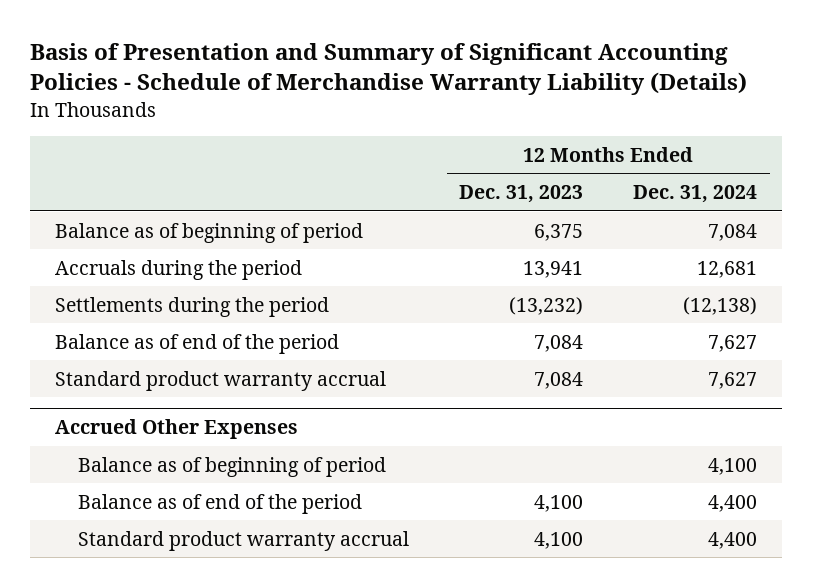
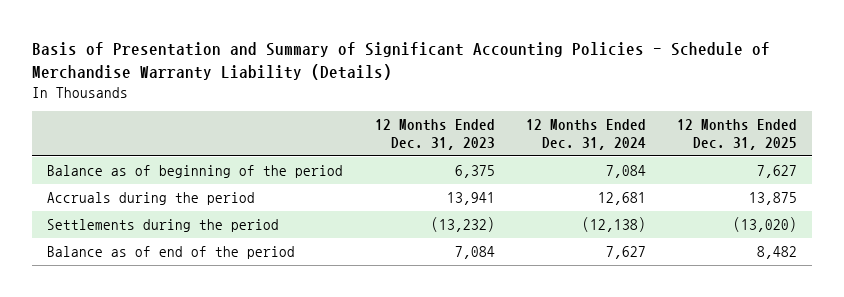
- | 12 Months Ended Dec. 31, 2023 | 12 Months Ended Dec. 31, 2024
+ | 12 Months Ended Dec. 31, 2023 | 12 Months Ended Dec. 31, 2024 | 12 Months Ended Dec. 31, 2025
- Balance as of beginning of period | 6,375 | 7,084
+ Balance as of beginning of the period | 6,375 | 7,084 | 7,627
- Standard product warranty accrual | 7,084 | 7,627
- Accrued Other Expenses
- Balance as of beginning of period | | 4,100
- Balance as of end of the period | 4,100 | 4,400
- Standard product warranty accrual | 4,100 | 4,400

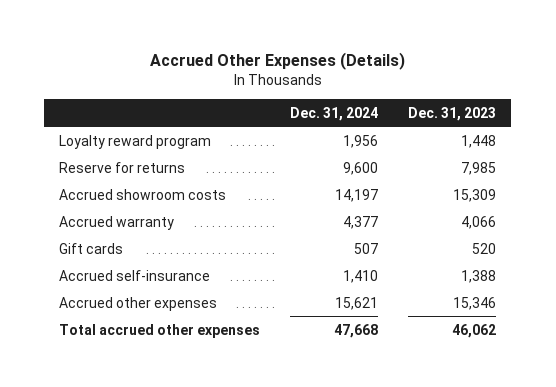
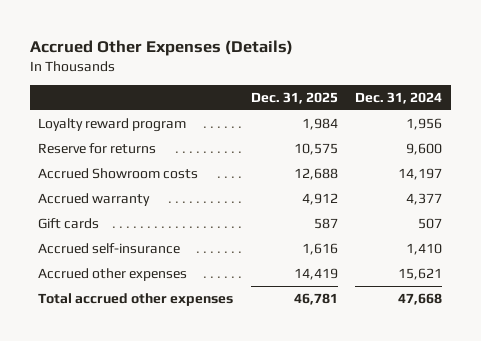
- | Dec. 31, 2024 | Dec. 31, 2023
+ | Dec. 31, 2025 | Dec. 31, 2024
- Accrued showroom costs | 14,197 | 15,309
+ Accrued Showroom costs | 12,688 | 14,197

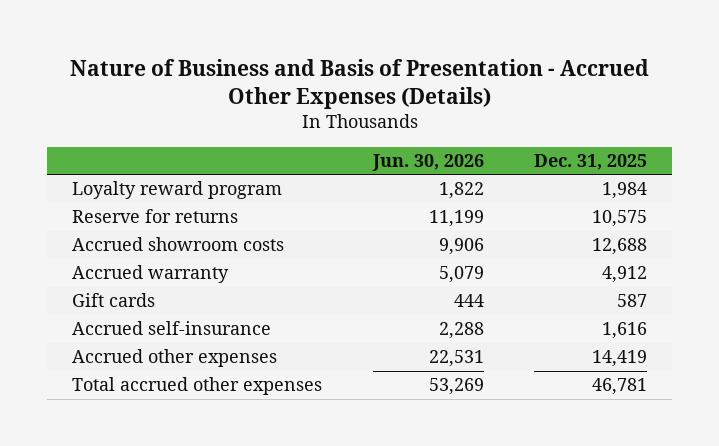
- Accrued Other Expenses (Details)
+ Nature of Business and Basis of Presentation - Accrued Other Expenses (Details)
- | Dec. 31, 2025 | Dec. 31, 2024
+ | Jun. 30, 2026 | Dec. 31, 2025
- Accrued Showroom costs | 12,688 | 14,197
+ Accrued showroom costs | 9,906 | 12,688

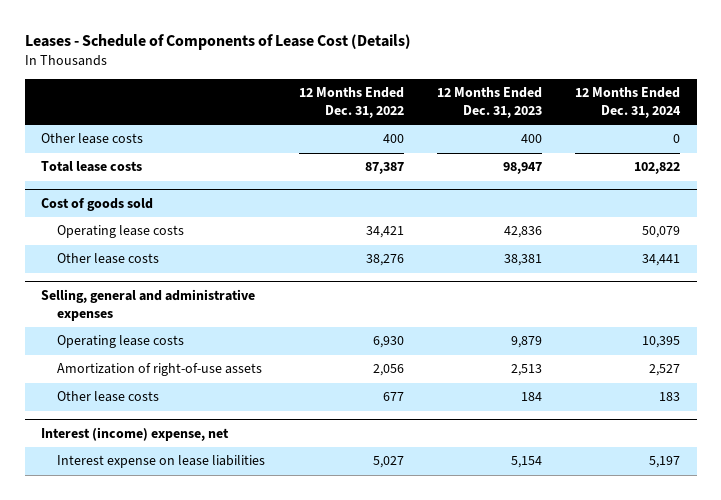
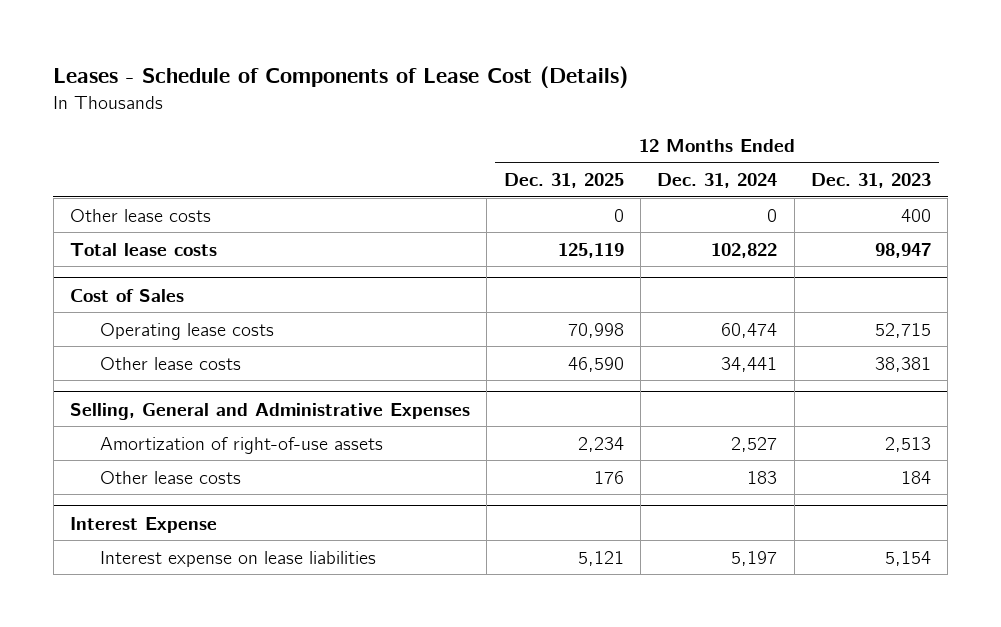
- | 12 Months Ended Dec. 31, 2022 | 12 Months Ended Dec. 31, 2023 | 12 Months Ended Dec. 31, 2024
+ | 12 Months Ended Dec. 31, 2025 | 12 Months Ended Dec. 31, 2024 | 12 Months Ended Dec. 31, 2023
- Cost of goods sold
- Operating lease costs | 34,421 | 42,836 | 50,079
+ Cost of Sales
+ Operating lease costs | 70,998 | 60,474 | 52,715
- Selling, general and administrative expenses
- Operating lease costs | 6,930 | 9,879 | 10,395
+ Selling, General and Administrative Expenses
- Interest (income) expense, net
+ Interest Expense

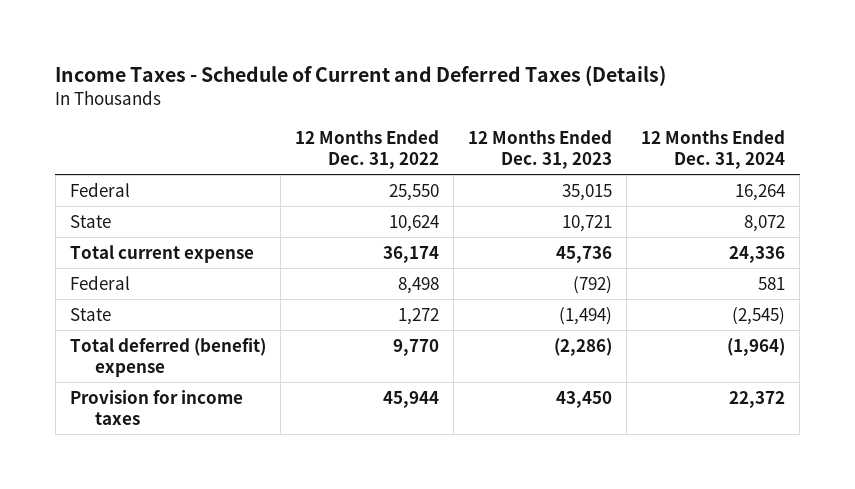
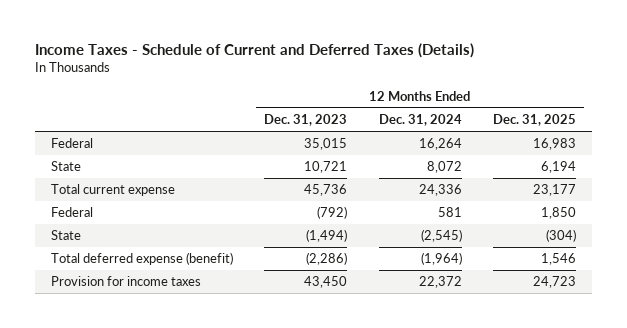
- | 12 Months Ended Dec. 31, 2022 | 12 Months Ended Dec. 31, 2023 | 12 Months Ended Dec. 31, 2024
+ | 12 Months Ended Dec. 31, 2023 | 12 Months Ended Dec. 31, 2024 | 12 Months Ended Dec. 31, 2025
- Total deferred (benefit) expense | 9,770 | (2,286) | (1,964)
+ Total deferred expense (benefit) | (2,286) | (1,964) | 1,546

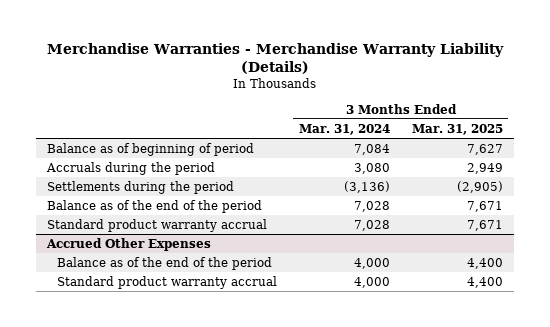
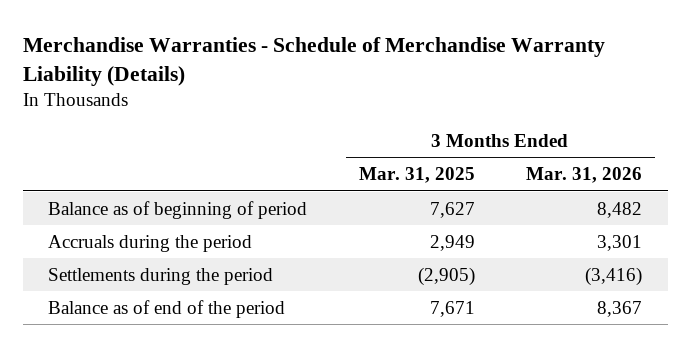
- Merchandise Warranties - Merchandise Warranty Liability (Details)
+ Merchandise Warranties - Schedule of Merchandise Warranty Liability (Details)
- | 3 Months Ended Mar. 31, 2024 | 3 Months Ended Mar. 31, 2025
+ | 3 Months Ended Mar. 31, 2025 | 3 Months Ended Mar. 31, 2026
- Balance as of the end of the period | 7,028 | 7,671
- Standard product warranty accrual | 7,028 | 7,671
- Accrued Other Expenses
- Balance as of the end of the period | 4,000 | 4,400
- Standard product warranty accrual | 4,000 | 4,400
+ Balance as of end of the period | 7,671 | 8,367

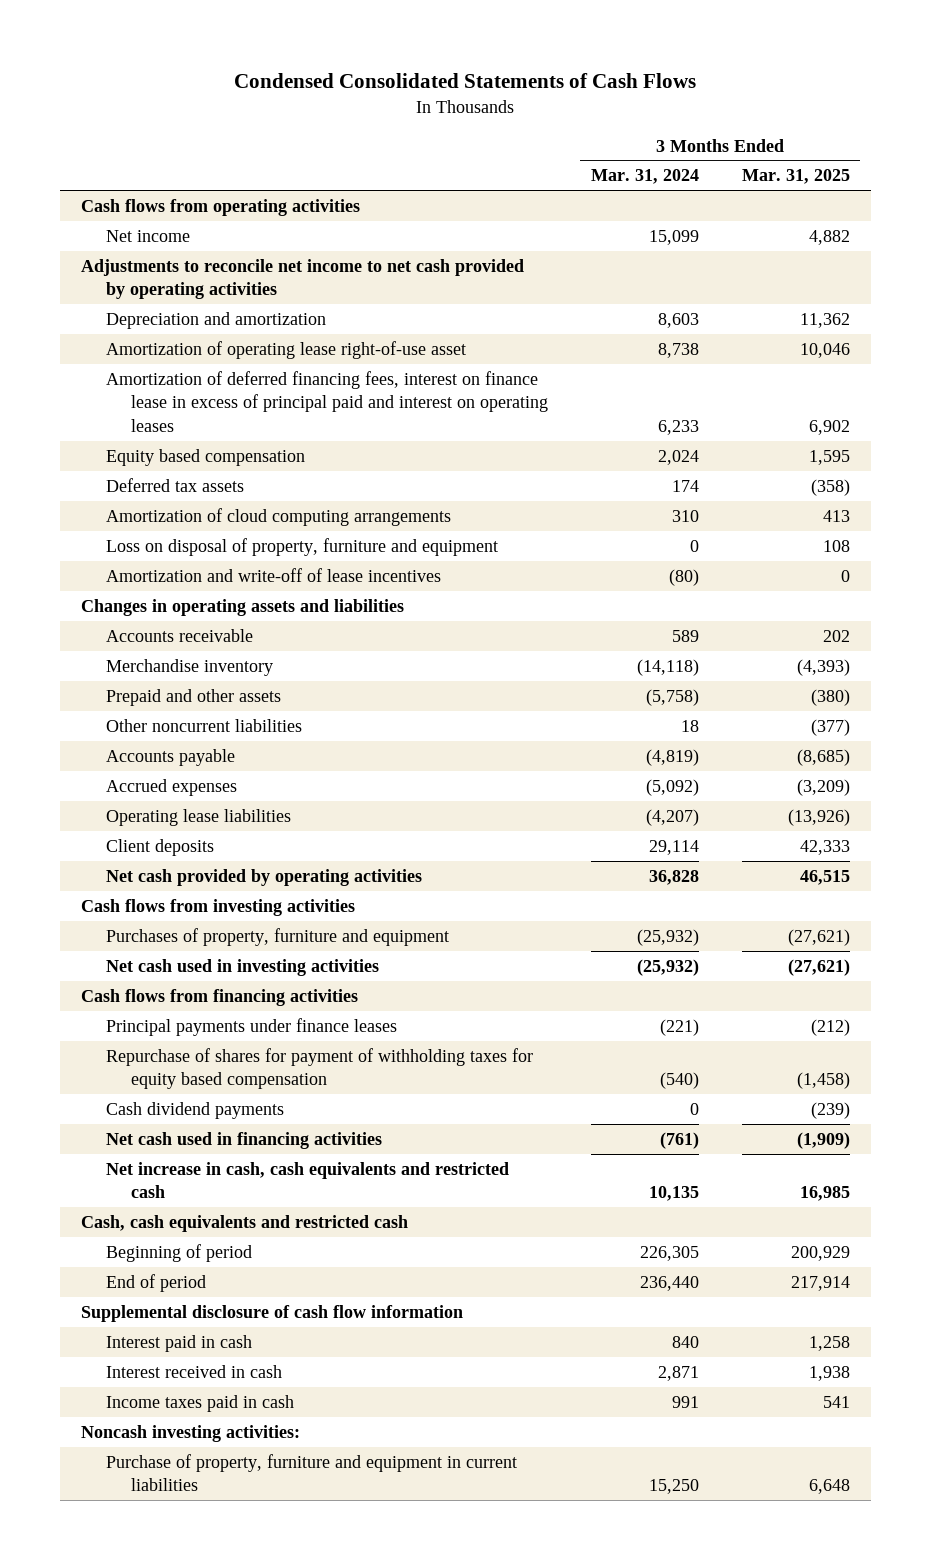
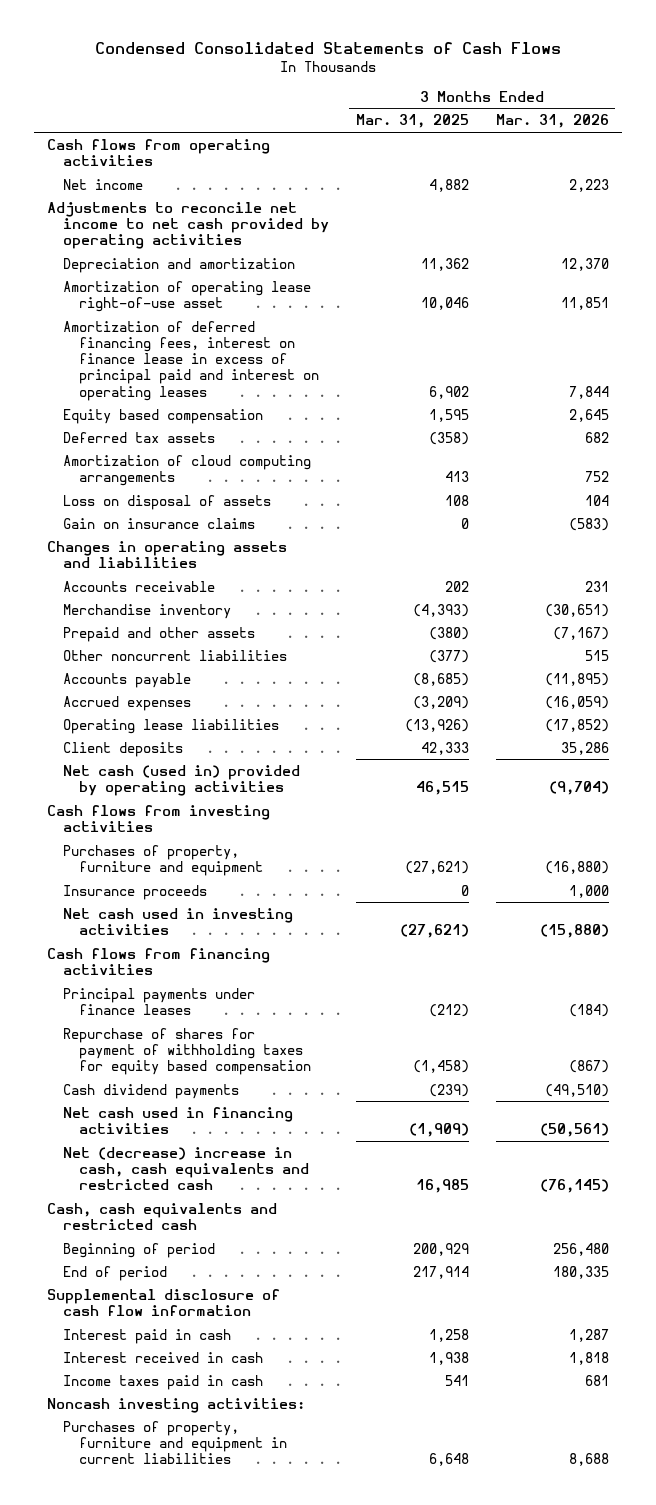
- | 3 Months Ended Mar. 31, 2024 | 3 Months Ended Mar. 31, 2025
+ | 3 Months Ended Mar. 31, 2025 | 3 Months Ended Mar. 31, 2026
- Loss on disposal of property, furniture and equipment | 0 | 108
- Amortization and write-off of lease incentives | (80) | 0
+ Loss on disposal of assets | 108 | 104
+ Gain on insurance claims | 0 | (583)
- Net cash provided by operating activities | 36,828 | 46,515
+ Net cash (used in) provided by operating activities | 46,515 | (9,704)
+ Insurance proceeds | 0 | 1,000
- Net increase in cash, cash equivalents and restricted cash | 10,135 | 16,985
+ Net (decrease) increase in cash, cash equivalents and restricted cash | 16,985 | (76,145)
- Purchase of property, furniture and equipment in current liabilities | 15,250 | 6,648
+ Purchases of property, furniture and equipment in current liabilities | 6,648 | 8,688

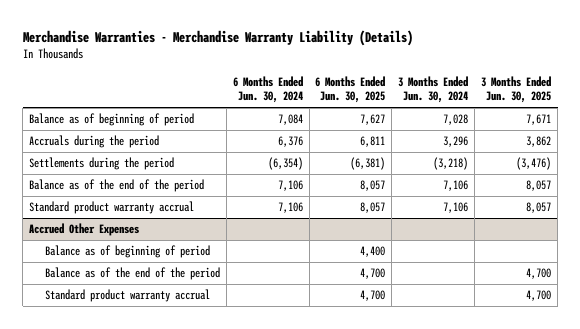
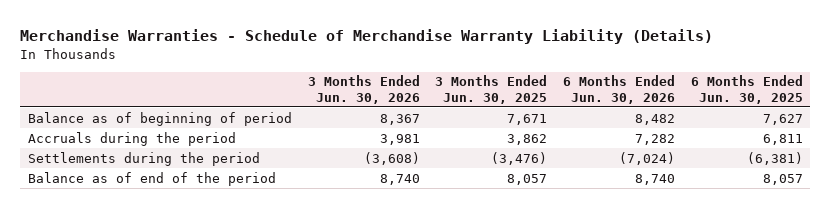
- Merchandise Warranties - Merchandise Warranty Liability (Details)
+ Merchandise Warranties - Schedule of Merchandise Warranty Liability (Details)
- | 6 Months Ended Jun. 30, 2024 | 6 Months Ended Jun. 30, 2025 | 3 Months Ended Jun. 30, 2024 | 3 Months Ended Jun. 30, 2025
+ | 3 Months Ended Jun. 30, 2026 | 3 Months Ended Jun. 30, 2025 | 6 Months Ended Jun. 30, 2026 | 6 Months Ended Jun. 30, 2025
- Balance as of the end of the period | 7,106 | 8,057 | 7,106 | 8,057
- Standard product warranty accrual | 7,106 | 8,057 | 7,106 | 8,057
- Accrued Other Expenses
- Balance as of beginning of period | | 4,400 | |
- Balance as of the end of the period | | 4,700 | | 4,700
- Standard product warranty accrual | | 4,700 | | 4,700
+ Balance as of end of the period | 8,740 | 8,057 | 8,740 | 8,057

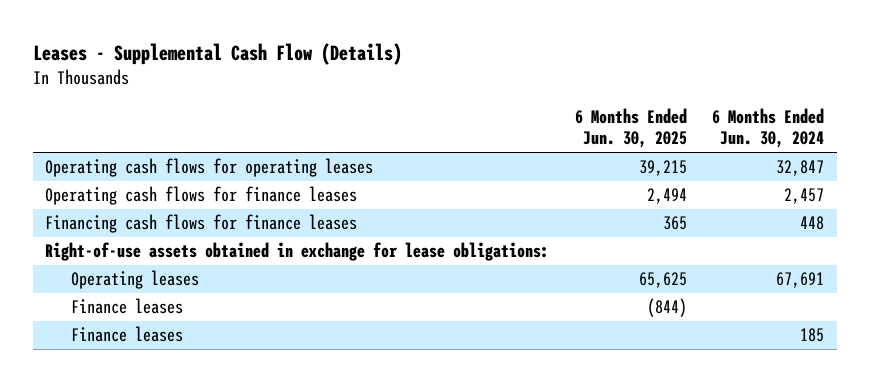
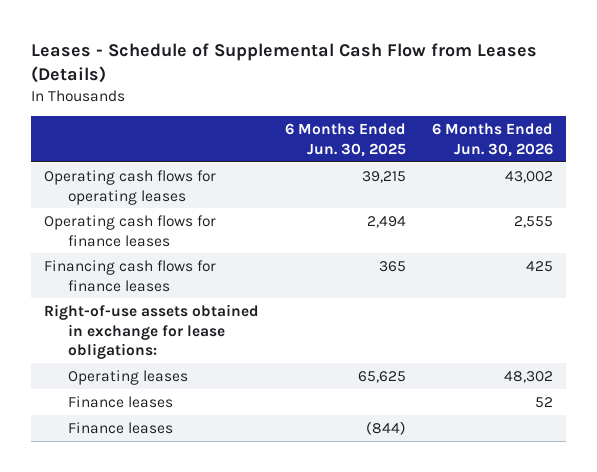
- Leases - Supplemental Cash Flow (Details)
+ Leases - Schedule of Supplemental Cash Flow from Leases (Details)
- | 6 Months Ended Jun. 30, 2025 | 6 Months Ended Jun. 30, 2024
+ | 6 Months Ended Jun. 30, 2025 | 6 Months Ended Jun. 30, 2026
moved down: Finance leases | (844) |

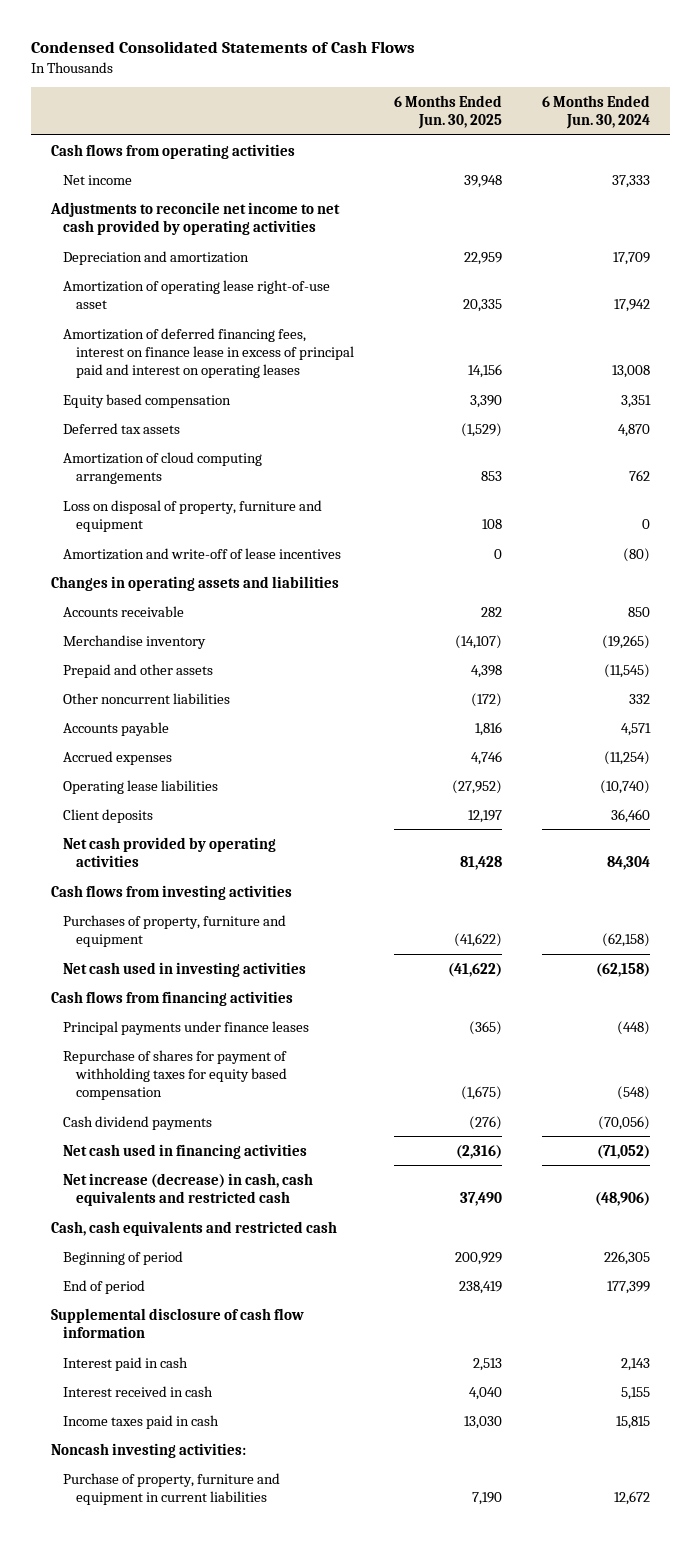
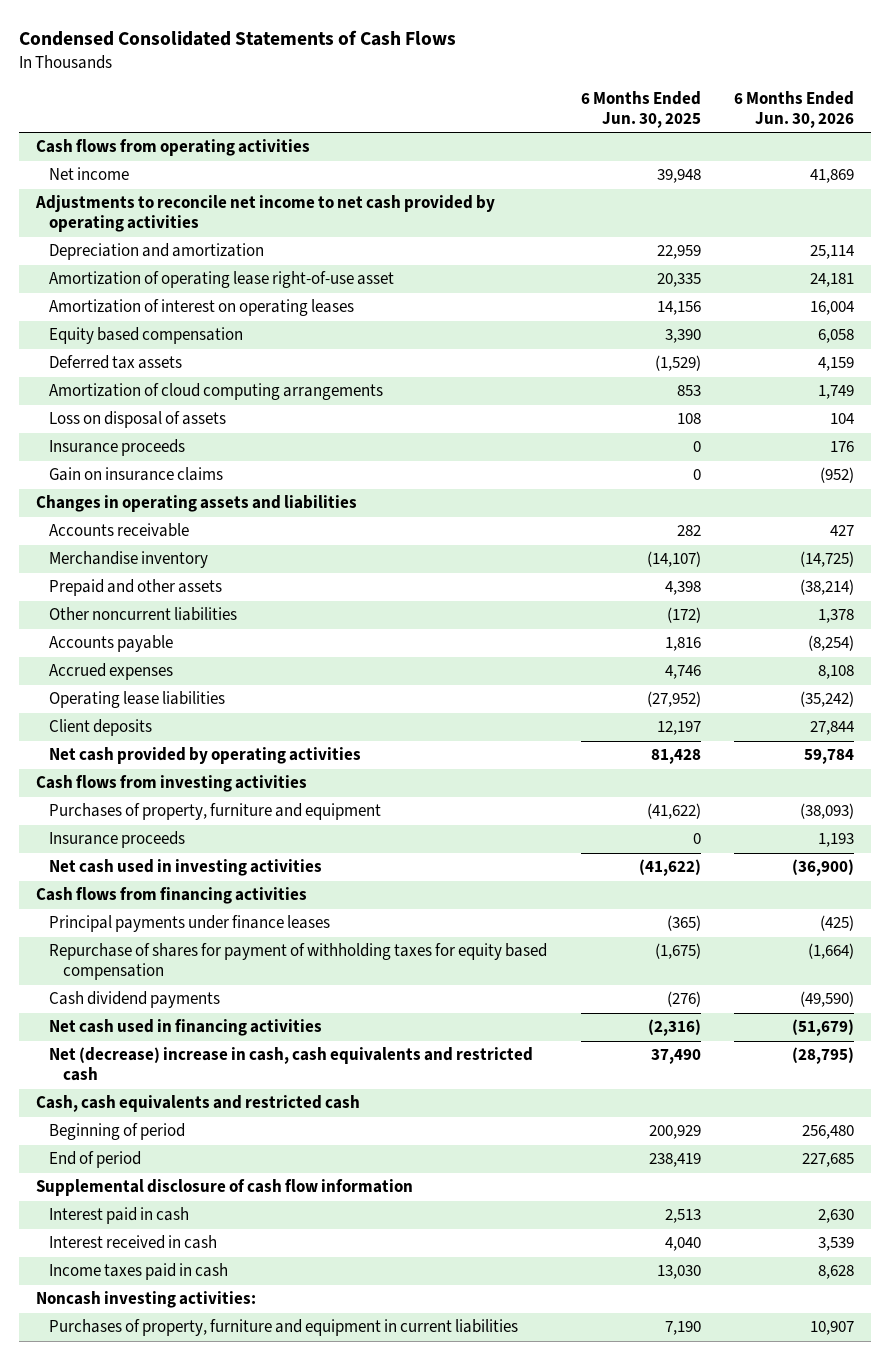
- | 6 Months Ended Jun. 30, 2025 | 6 Months Ended Jun. 30, 2024
+ | 6 Months Ended Jun. 30, 2025 | 6 Months Ended Jun. 30, 2026
- Amortization of deferred financing fees, interest on finance lease in excess of principal paid and interest on operating leases | 14,156 | 13,008
+ Amortization of interest on operating leases | 14,156 | 16,004
- Loss on disposal of property, furniture and equipment | 108 | 0
- Amortization and write-off of lease incentives | 0 | (80)
+ Loss on disposal of assets | 108 | 104
+ Insurance proceeds | 0 | 176
+ Gain on insurance claims | 0 | (952)
+ Insurance proceeds | 0 | 1,193
- Net increase (decrease) in cash, cash equivalents and restricted cash | 37,490 | (48,906)
+ Net (decrease) increase in cash, cash equivalents and restricted cash | 37,490 | (28,795)
- Purchase of property, furniture and equipment in current liabilities | 7,190 | 12,672
+ Purchases of property, furniture and equipment in current liabilities | 7,190 | 10,907

